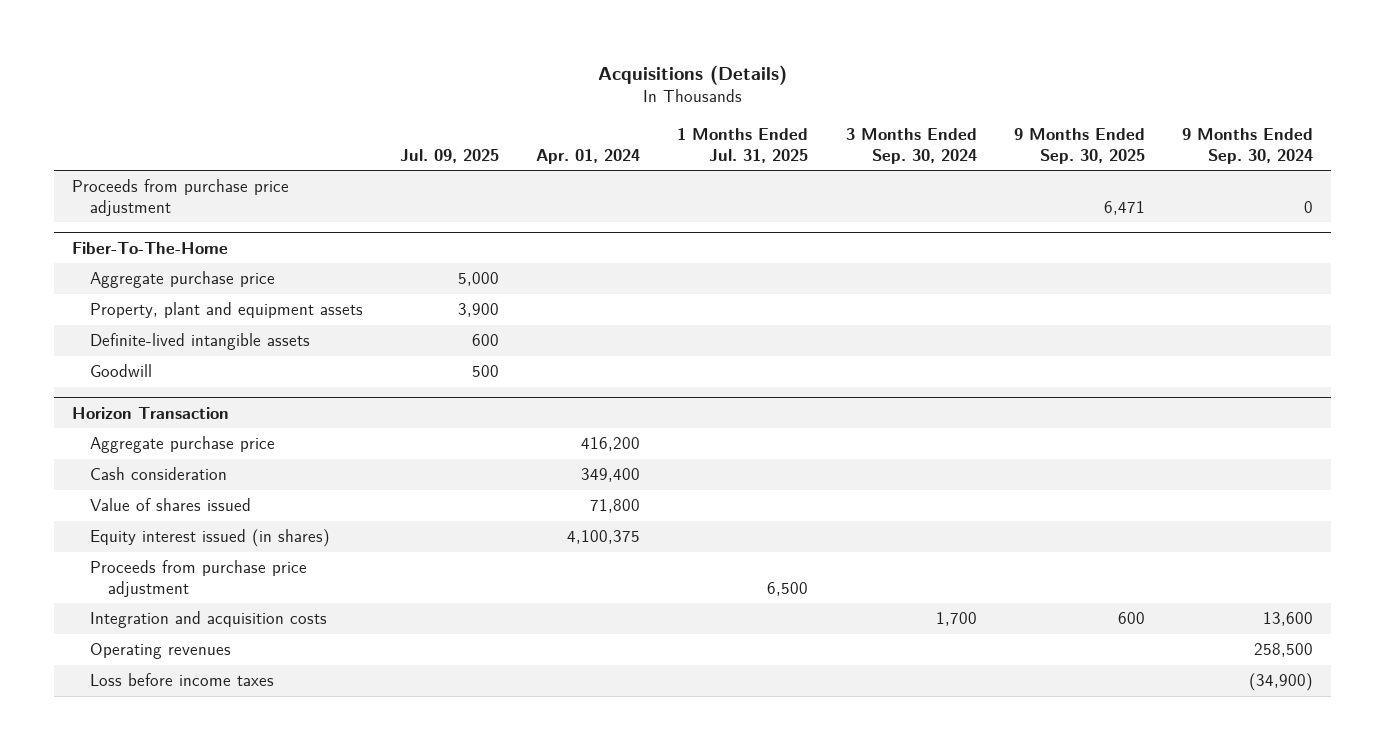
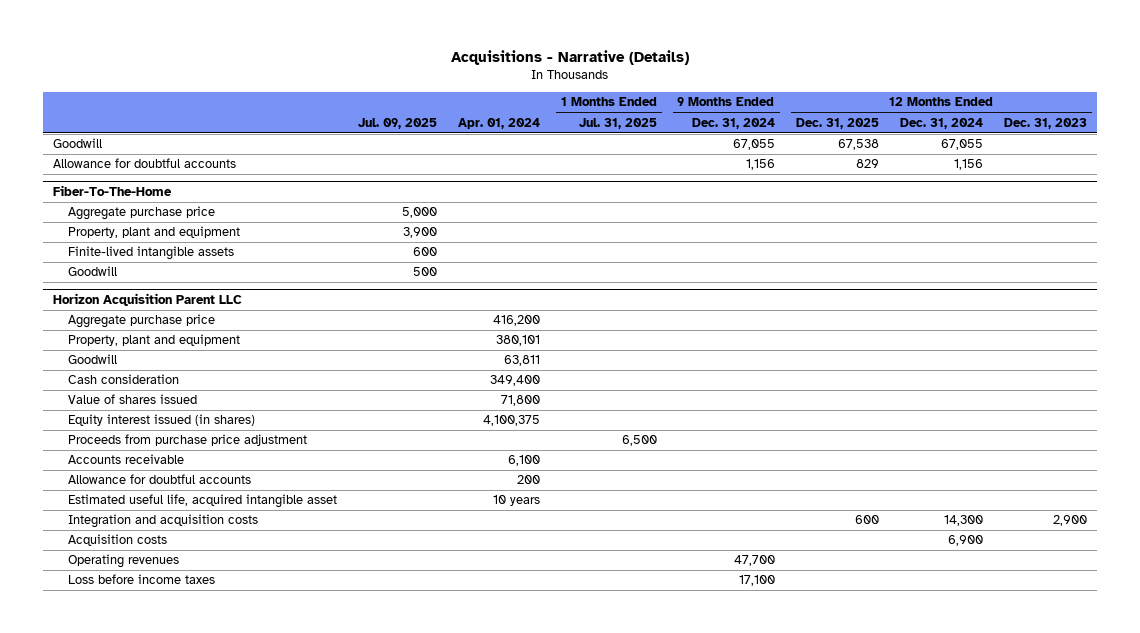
- Acquisitions (Details)
+ Acquisitions - Narrative (Details)
- | Jul. 09, 2025 | Apr. 01, 2024 | 1 Months Ended Jul. 31, 2025 | 3 Months Ended Sep. 30, 2024 | 9 Months Ended Sep. 30, 2025 | 9 Months Ended Sep. 30, 2024
+ | Jul. 09, 2025 | Apr. 01, 2024 | 1 Months Ended Jul. 31, 2025 | 9 Months Ended Dec. 31, 2024 | 12 Months Ended Dec. 31, 2025 | 12 Months Ended Dec. 31, 2024 | 12 Months Ended Dec. 31, 2023
- Proceeds from purchase price adjustment | | | | | 6,471 | 0
+ Goodwill | | | | 67,055 | 67,538 | 67,055 |
+ Allowance for doubtful accounts | | | | 1,156 | 829 | 1,156 |
@ Fiber-To-The-Home
- Property, plant and equipment assets | 3,900 | | | | |
- Definite-lived intangible assets | 600 | | | | |
+ Property, plant and equipment | 3,900 | | | | | |
+ Finite-lived intangible assets | 600 | | | | | |
- Horizon Transaction
+ Horizon Acquisition Parent LLC
+ Property, plant and equipment | | 380,101 | | | | |
+ Goodwill | | 63,811 | | | | |
+ Accounts receivable | | 6,100 | | | | |
+ Allowance for doubtful accounts | | 200 | | | | |
+ Estimated useful life, acquired intangible asset | | 10 years | | | | |
+ Acquisition costs | | | | | | 6,900 |

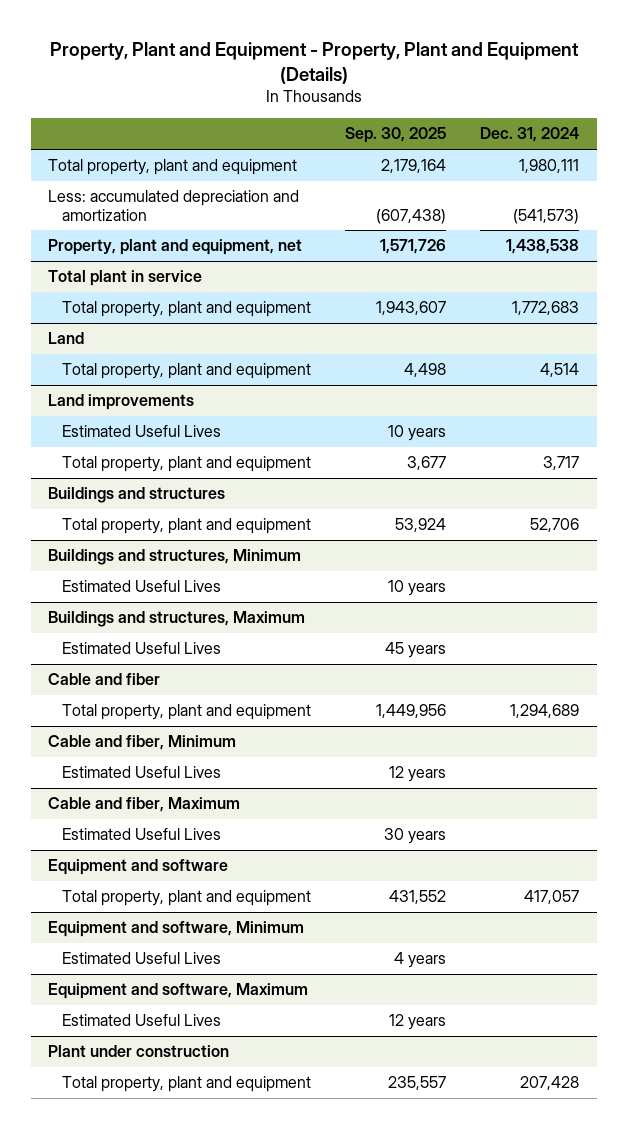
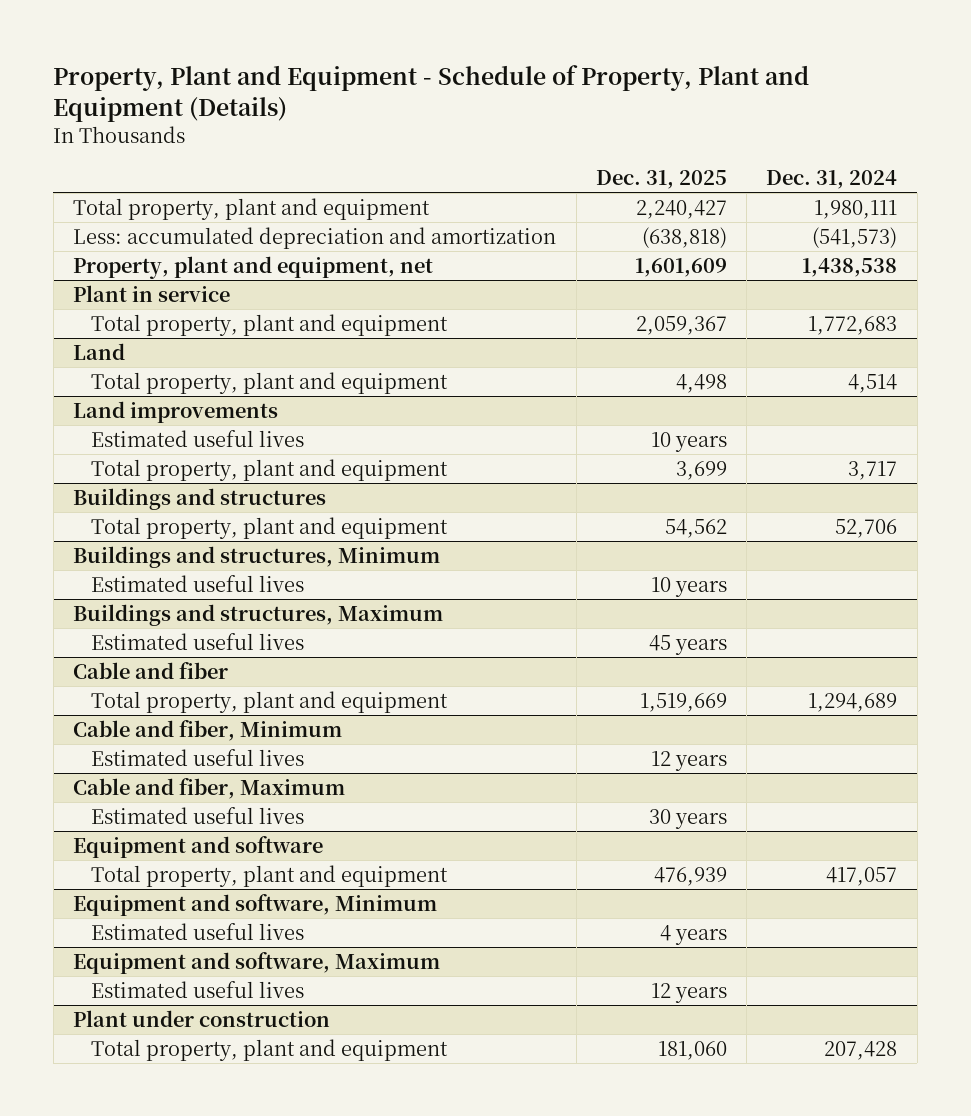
- Property, Plant and Equipment - Property, Plant and Equipment (Details)
+ Property, Plant and Equipment - Schedule of Property, Plant and Equipment (Details)
- | Sep. 30, 2025 | Dec. 31, 2024
+ | Dec. 31, 2025 | Dec. 31, 2024
- Total plant in service
+ Plant in service
@ Land improvements
- Estimated Useful Lives | 10 years |
+ Estimated useful lives | 10 years |
@ Buildings and structures, Minimum
- Estimated Useful Lives | 10 years |
+ Estimated useful lives | 10 years |
@ Buildings and structures, Maximum
- Estimated Useful Lives | 45 years |
+ Estimated useful lives | 45 years |
@ Cable and fiber, Minimum
- Estimated Useful Lives | 12 years |
+ Estimated useful lives | 12 years |
@ Cable and fiber, Maximum
- Estimated Useful Lives | 30 years |
+ Estimated useful lives | 30 years |
@ Equipment and software, Minimum
- Estimated Useful Lives | 4 years |
+ Estimated useful lives | 4 years |
@ Equipment and software, Maximum
- Estimated Useful Lives | 12 years |
+ Estimated useful lives | 12 years |

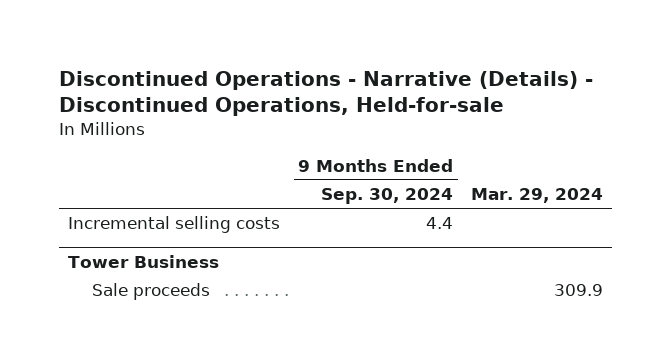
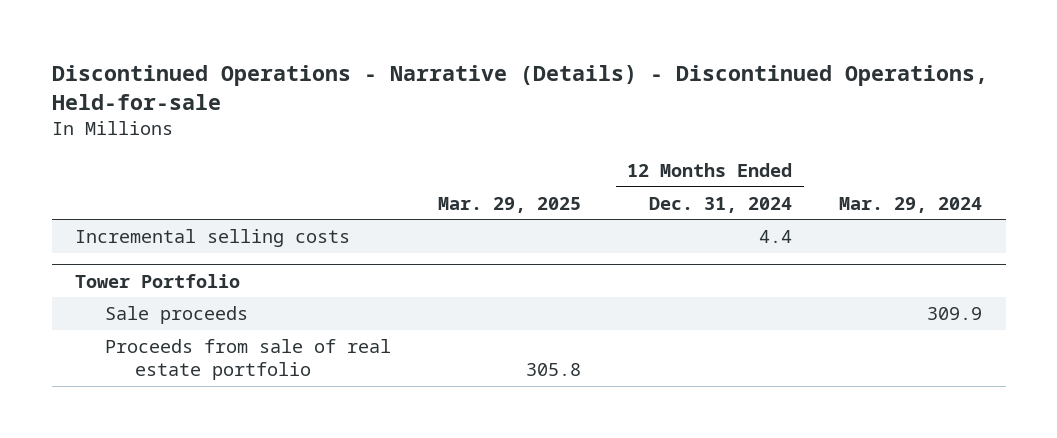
- | 9 Months Ended Sep. 30, 2024 | Mar. 29, 2024
+ | Mar. 29, 2025 | 12 Months Ended Dec. 31, 2024 | Mar. 29, 2024
- Tower Business
+ Tower Portfolio
+ Proceeds from sale of real estate portfolio | 305.8 | |

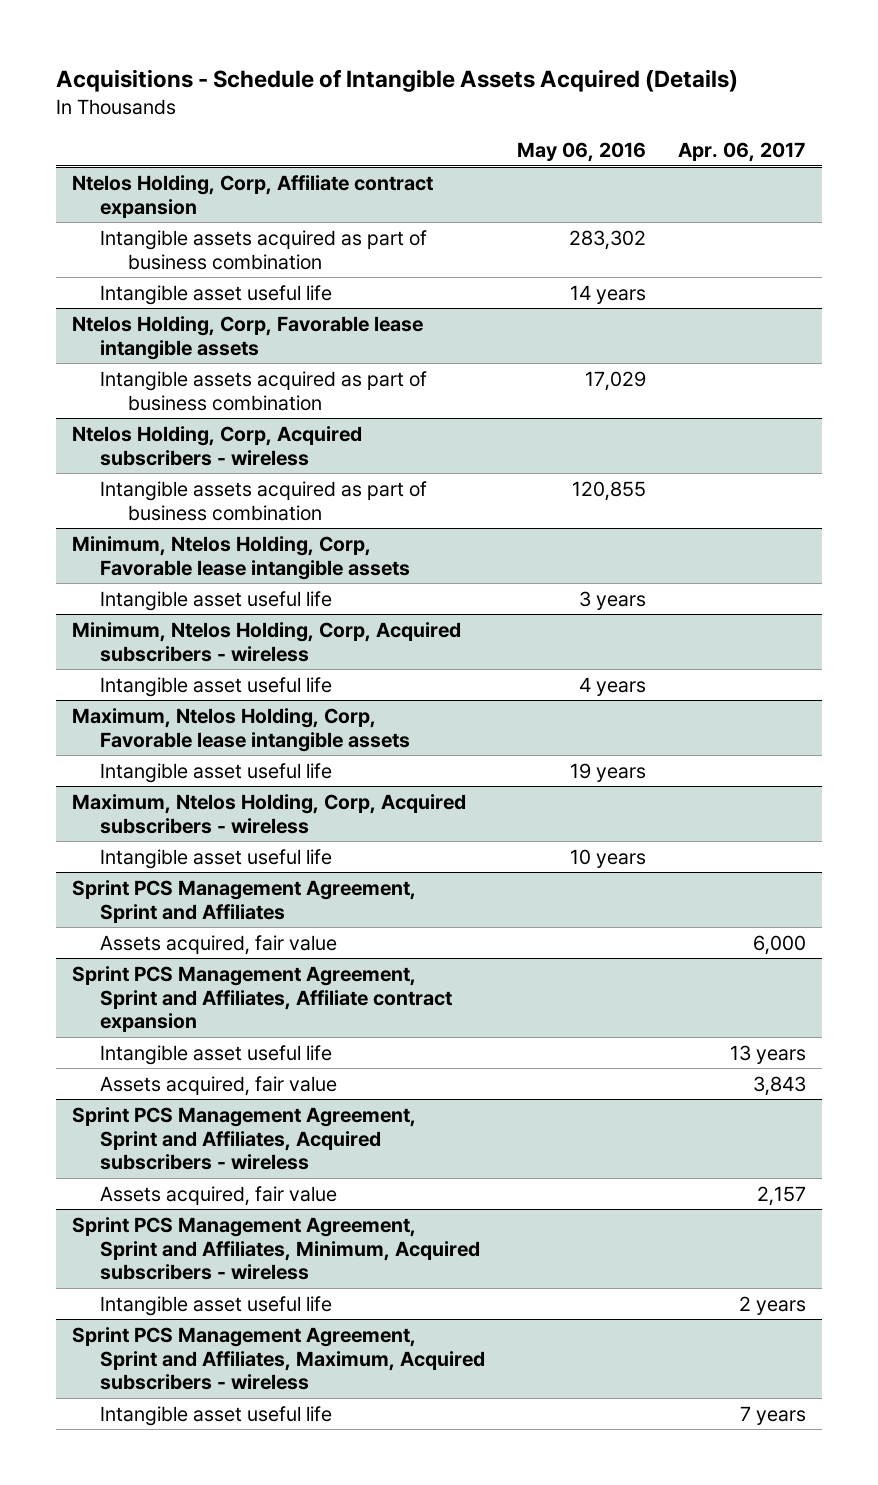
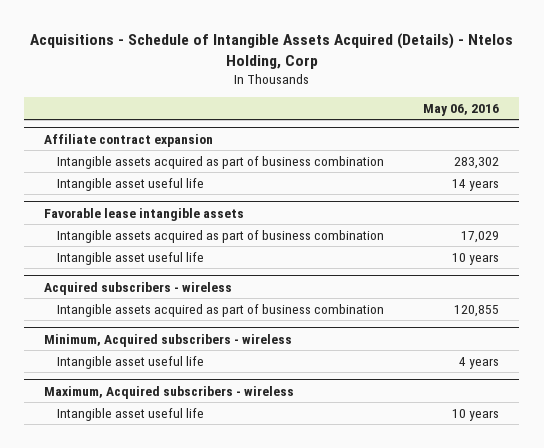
- Acquisitions - Schedule of Intangible Assets Acquired (Details)
+ Acquisitions - Schedule of Intangible Assets Acquired (Details) - Ntelos Holding, Corp
- | May 06, 2016 | Apr. 06, 2017
+ | May 06, 2016
- Ntelos Holding, Corp, Affiliate contract expansion
+ Affiliate contract expansion
- Ntelos Holding, Corp, Favorable lease intangible assets
+ Favorable lease intangible assets
- Ntelos Holding, Corp, Acquired subscribers - wireless
+ Intangible asset useful life | 10 years
+ Acquired subscribers - wireless
- Minimum, Ntelos Holding, Corp, Favorable lease intangible assets
- Intangible asset useful life | 3 years |
- Minimum, Ntelos Holding, Corp, Acquired subscribers - wireless
+ Minimum, Acquired subscribers - wireless
- Maximum, Ntelos Holding, Corp, Favorable lease intangible assets
- Intangible asset useful life | 19 years |
- Maximum, Ntelos Holding, Corp, Acquired subscribers - wireless
+ Maximum, Acquired subscribers - wireless
- Sprint PCS Management Agreement, Sprint and Affiliates
- Assets acquired, fair value | | 6,000
- Sprint PCS Management Agreement, Sprint and Affiliates, Affiliate contract expansion
- Intangible asset useful life | | 13 years
- Assets acquired, fair value | | 3,843
- Sprint PCS Management Agreement, Sprint and Affiliates, Acquired subscribers - wireless
- Assets acquired, fair value | | 2,157
- Sprint PCS Management Agreement, Sprint and Affiliates, Minimum, Acquired subscribers - wireless
- Intangible asset useful life | | 2 years
- Sprint PCS Management Agreement, Sprint and Affiliates, Maximum, Acquired subscribers - wireless
- Intangible asset useful life | | 7 years

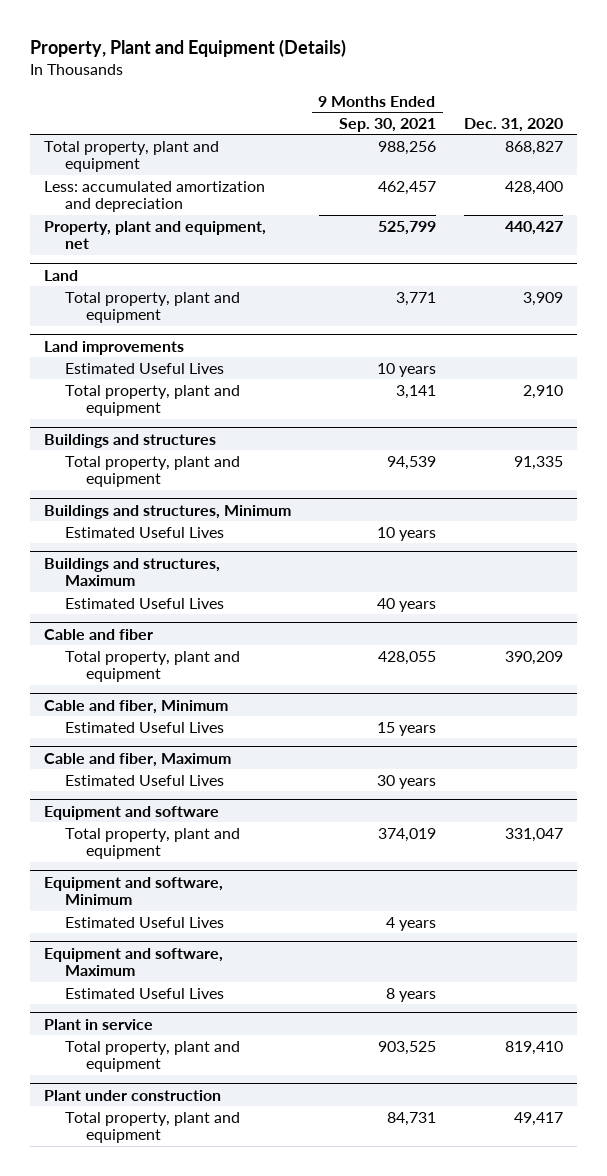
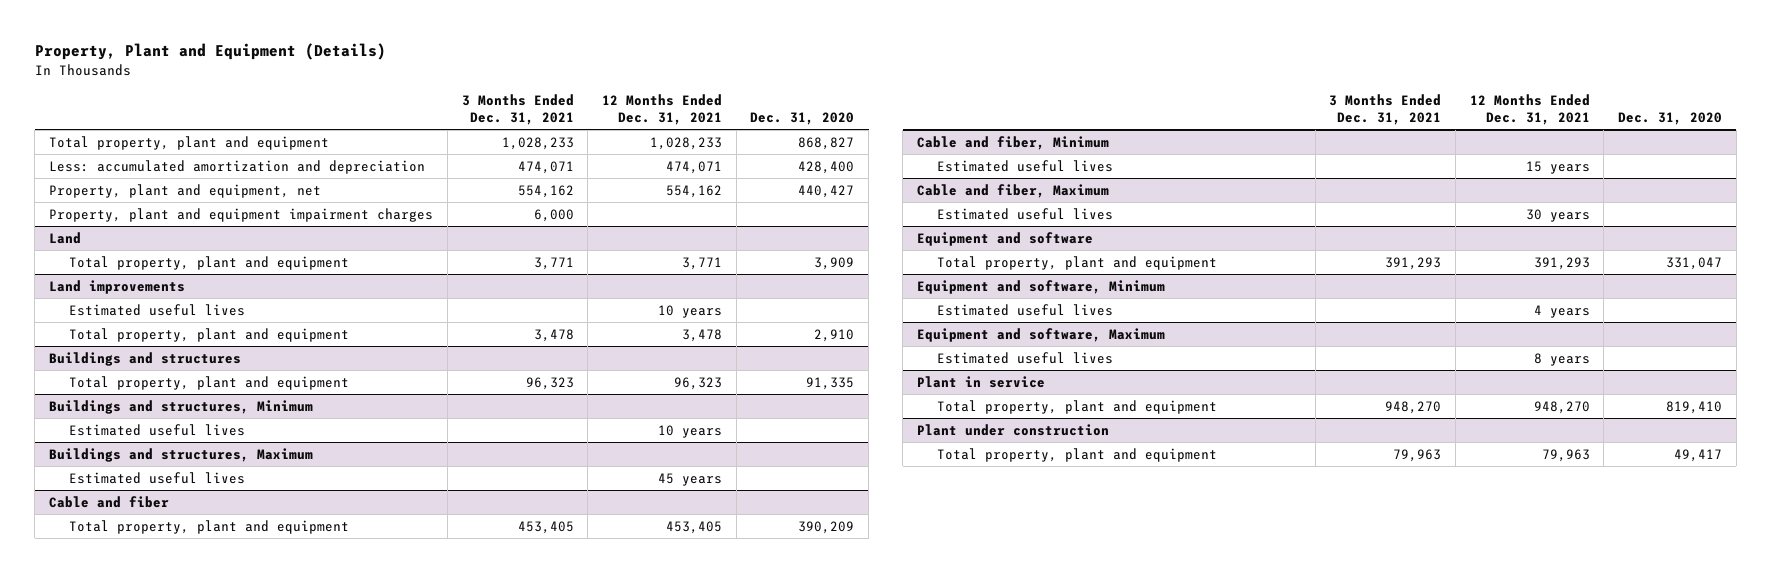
- | 9 Months Ended Sep. 30, 2021 | Dec. 31, 2020
+ | 3 Months Ended Dec. 31, 2021 | 12 Months Ended Dec. 31, 2021 | Dec. 31, 2020
+ Property, plant and equipment impairment charges | 6,000 | |
@ Land improvements
- Estimated Useful Lives | 10 years |
+ Estimated useful lives | | 10 years |
@ Buildings and structures, Minimum
- Estimated Useful Lives | 10 years |
+ Estimated useful lives | | 10 years |
@ Buildings and structures, Maximum
- Estimated Useful Lives | 40 years |
+ Estimated useful lives | | 45 years |
@ Cable and fiber, Minimum
- Estimated Useful Lives | 15 years |
+ Estimated useful lives | | 15 years |
@ Cable and fiber, Maximum
- Estimated Useful Lives | 30 years |
+ Estimated useful lives | | 30 years |
@ Equipment and software, Minimum
- Estimated Useful Lives | 4 years |
+ Estimated useful lives | | 4 years |
@ Equipment and software, Maximum
- Estimated Useful Lives | 8 years |
+ Estimated useful lives | | 8 years |

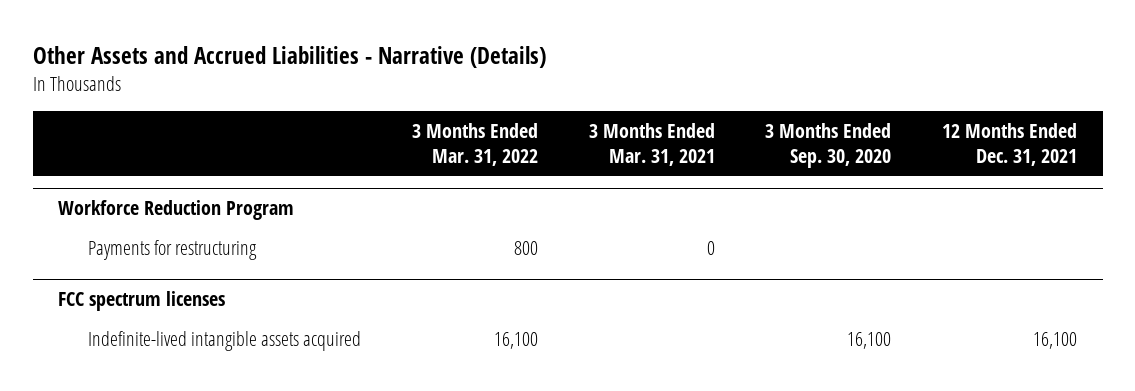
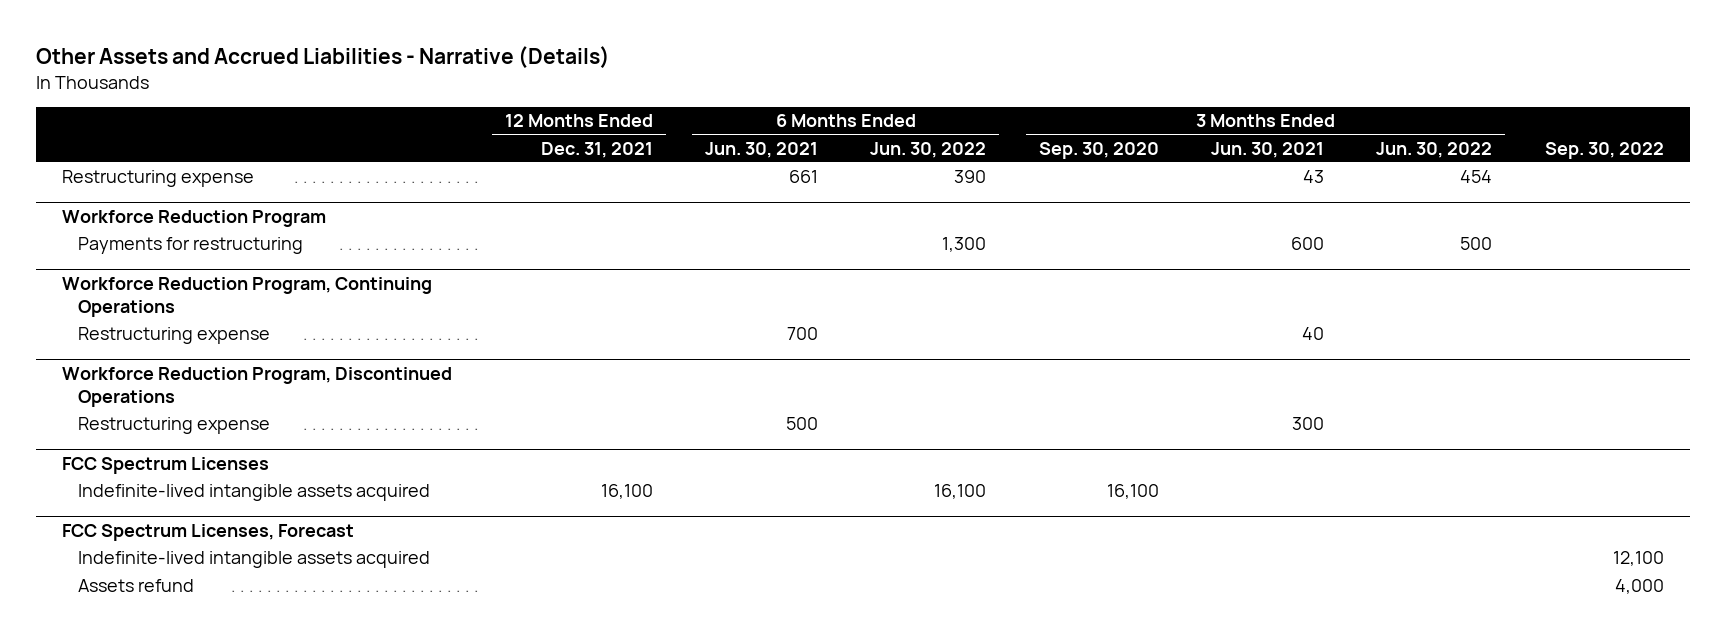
- | 3 Months Ended Mar. 31, 2022 | 3 Months Ended Mar. 31, 2021 | 3 Months Ended Sep. 30, 2020 | 12 Months Ended Dec. 31, 2021
+ | 12 Months Ended Dec. 31, 2021 | 6 Months Ended Jun. 30, 2021 | 6 Months Ended Jun. 30, 2022 | 3 Months Ended Sep. 30, 2020 | 3 Months Ended Jun. 30, 2021 | 3 Months Ended Jun. 30, 2022 | Sep. 30, 2022
+ Restructuring expense | | 661 | 390 | | 43 | 454 |
- FCC spectrum licenses
+ Workforce Reduction Program, Continuing Operations
+ Restructuring expense | | 700 | | | 40 | |
+ Workforce Reduction Program, Discontinued Operations
+ Restructuring expense | | 500 | | | 300 | |
+ FCC Spectrum Licenses
+ FCC Spectrum Licenses, Forecast
+ Indefinite-lived intangible assets acquired | | | | | | | 12,100
+ Assets refund | | | | | | | 4,000

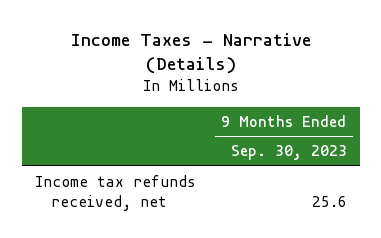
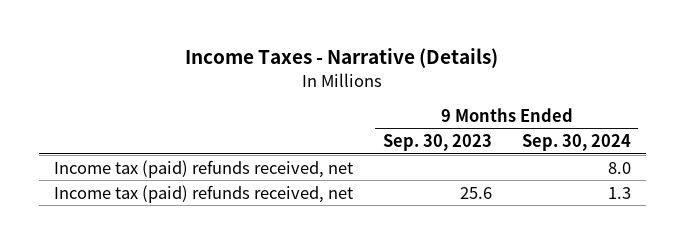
- | 9 Months Ended Sep. 30, 2023
+ | 9 Months Ended Sep. 30, 2023 | 9 Months Ended Sep. 30, 2024
- Income tax refunds received, net | 25.6
+ Income tax (paid) refunds received, net | | 8.0
+ Income tax (paid) refunds received, net | 25.6 | 1.3

